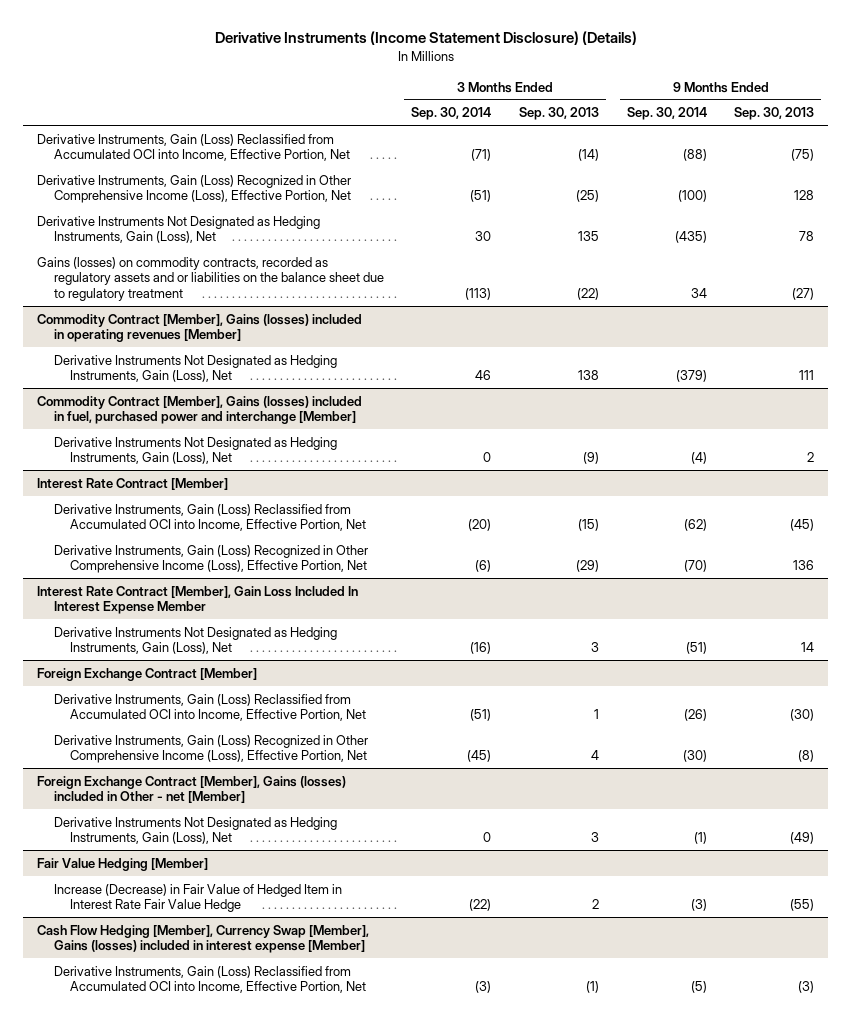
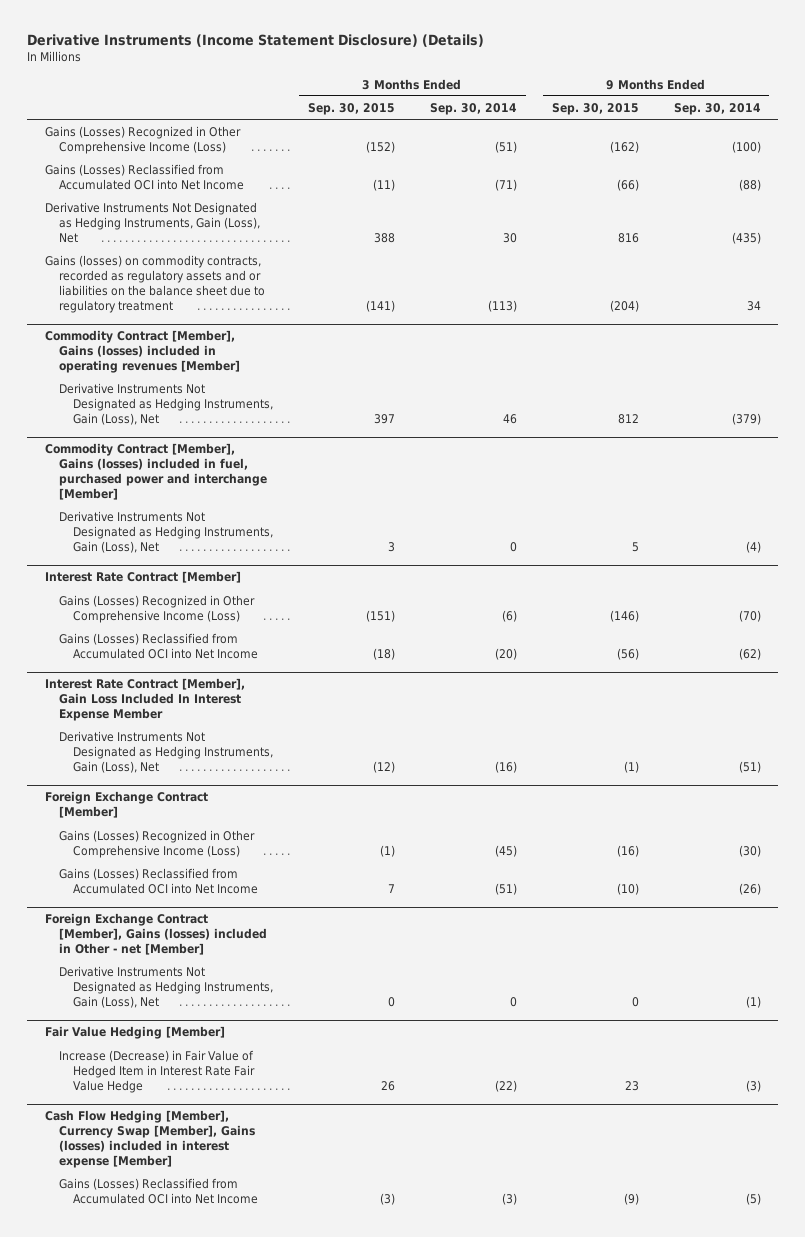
- | 3 Months Ended Sep. 30, 2014 | 3 Months Ended Sep. 30, 2013 | 9 Months Ended Sep. 30, 2014 | 9 Months Ended Sep. 30, 2013
+ | 3 Months Ended Sep. 30, 2015 | 3 Months Ended Sep. 30, 2014 | 9 Months Ended Sep. 30, 2015 | 9 Months Ended Sep. 30, 2014
- Derivative Instruments, Gain (Loss) Reclassified from Accumulated OCI into Income, Effective Portion, Net | (71) | (14) | (88) | (75)
- Derivative Instruments, Gain (Loss) Recognized in Other Comprehensive Income (Loss), Effective Portion, Net | (51) | (25) | (100) | 128
+ Gains (Losses) Recognized in Other Comprehensive Income (Loss) | (152) | (51) | (162) | (100)
+ Gains (Losses) Reclassified from Accumulated OCI into Net Income | (11) | (71) | (66) | (88)
@ Interest Rate Contract [Member]
- Derivative Instruments, Gain (Loss) Reclassified from Accumulated OCI into Income, Effective Portion, Net | (20) | (15) | (62) | (45)
- Derivative Instruments, Gain (Loss) Recognized in Other Comprehensive Income (Loss), Effective Portion, Net | (6) | (29) | (70) | 136
+ Gains (Losses) Recognized in Other Comprehensive Income (Loss) | (151) | (6) | (146) | (70)
+ Gains (Losses) Reclassified from Accumulated OCI into Net Income | (18) | (20) | (56) | (62)
@ Foreign Exchange Contract [Member]
- Derivative Instruments, Gain (Loss) Reclassified from Accumulated OCI into Income, Effective Portion, Net | (51) | 1 | (26) | (30)
- Derivative Instruments, Gain (Loss) Recognized in Other Comprehensive Income (Loss), Effective Portion, Net | (45) | 4 | (30) | (8)
+ Gains (Losses) Recognized in Other Comprehensive Income (Loss) | (1) | (45) | (16) | (30)
+ Gains (Losses) Reclassified from Accumulated OCI into Net Income | 7 | (51) | (10) | (26)
@ Cash Flow Hedging [Member], Currency Swap [Member], Gains (losses) included in interest expense [Member]
- Derivative Instruments, Gain (Loss) Reclassified from Accumulated OCI into Income, Effective Portion, Net | (3) | (1) | (5) | (3)
+ Gains (Losses) Reclassified from Accumulated OCI into Net Income | (3) | (3) | (9) | (5)

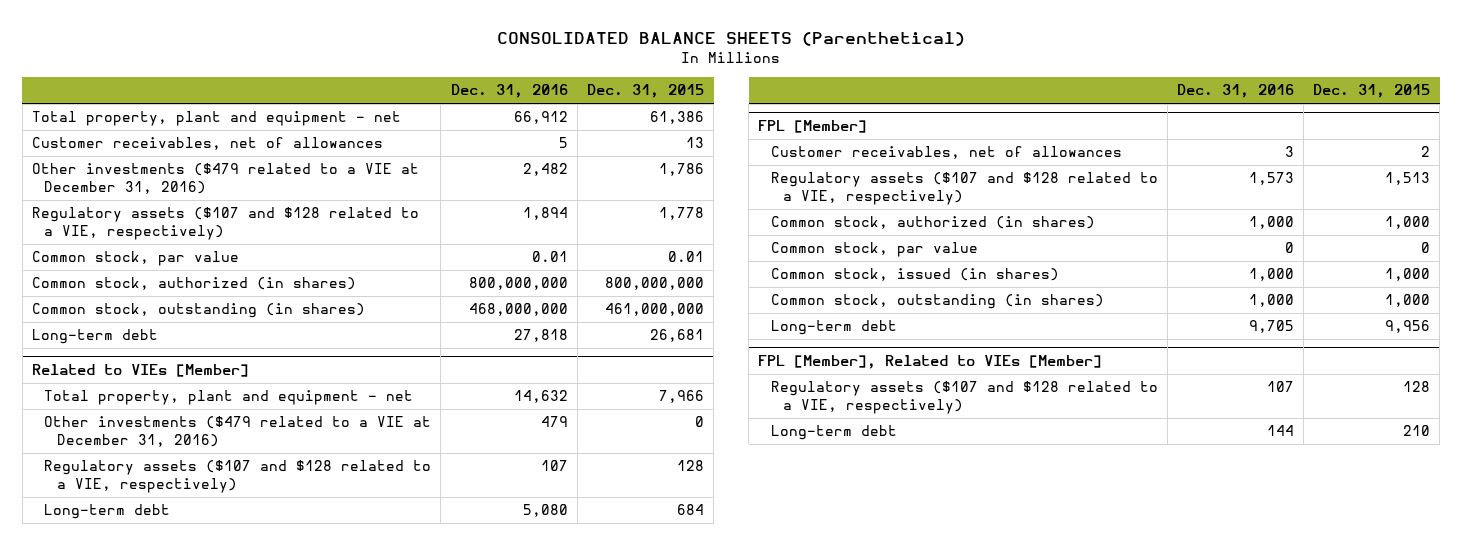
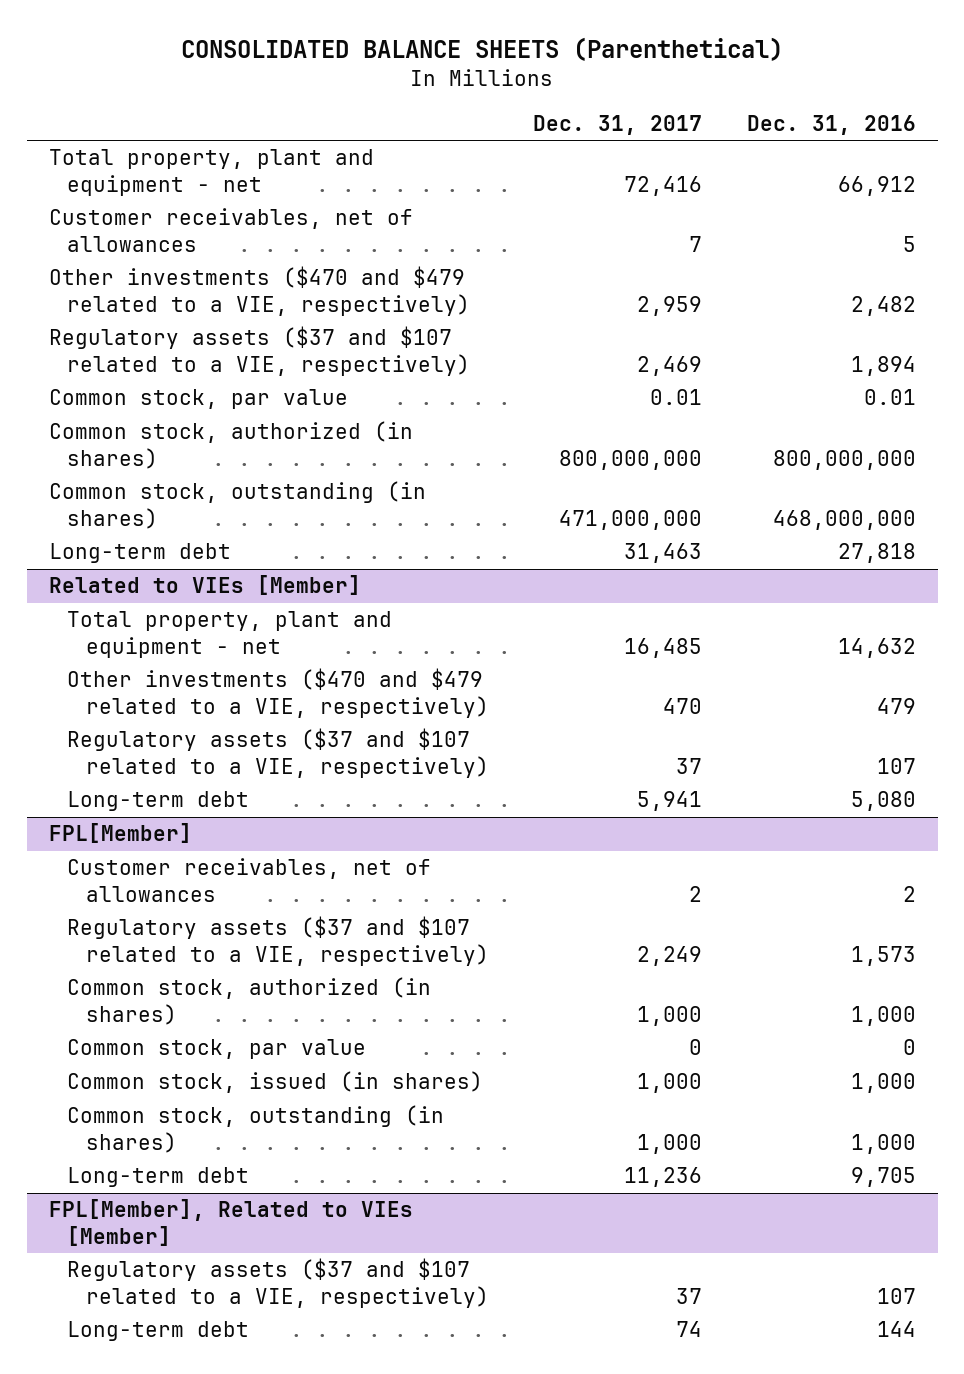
- | Dec. 31, 2016 | Dec. 31, 2015
+ | Dec. 31, 2017 | Dec. 31, 2016
- Other investments ($479 related to a VIE at December 31, 2016) | 2,482 | 1,786
- Regulatory assets ($107 and $128 related to a VIE, respectively) | 1,894 | 1,778
+ Other investments ($470 and $479 related to a VIE, respectively) | 2,959 | 2,482
+ Regulatory assets ($37 and $107 related to a VIE, respectively) | 2,469 | 1,894
@ Related to VIEs [Member]
- Other investments ($479 related to a VIE at December 31, 2016) | 479 | 0
- Regulatory assets ($107 and $128 related to a VIE, respectively) | 107 | 128
+ Other investments ($470 and $479 related to a VIE, respectively) | 470 | 479
+ Regulatory assets ($37 and $107 related to a VIE, respectively) | 37 | 107
- FPL [Member]
- Customer receivables, net of allowances | 3 | 2
- Regulatory assets ($107 and $128 related to a VIE, respectively) | 1,573 | 1,513
+ FPL[Member]
+ Customer receivables, net of allowances | 2 | 2
+ Regulatory assets ($37 and $107 related to a VIE, respectively) | 2,249 | 1,573
- FPL [Member], Related to VIEs [Member]
- Regulatory assets ($107 and $128 related to a VIE, respectively) | 107 | 128
+ FPL[Member], Related to VIEs [Member]
+ Regulatory assets ($37 and $107 related to a VIE, respectively) | 37 | 107

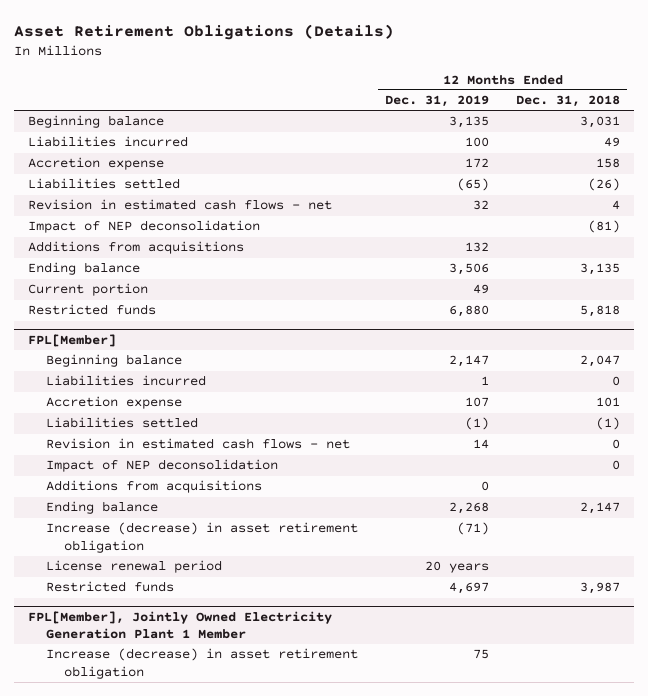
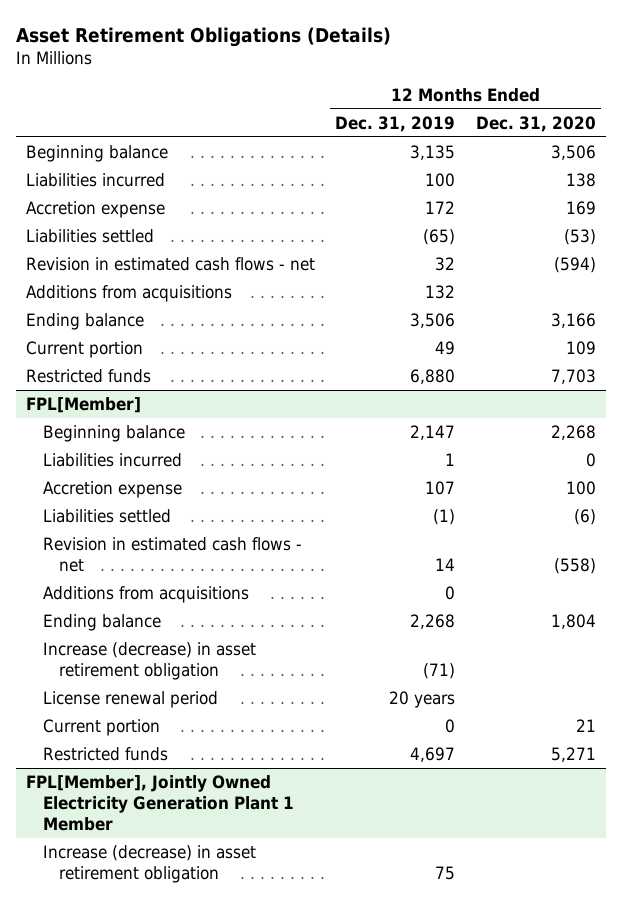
- | 12 Months Ended Dec. 31, 2019 | 12 Months Ended Dec. 31, 2018
+ | 12 Months Ended Dec. 31, 2019 | 12 Months Ended Dec. 31, 2020
- Impact of NEP deconsolidation | | (81)
@ FPL[Member]
- Impact of NEP deconsolidation | | 0
+ Current portion | 0 | 21

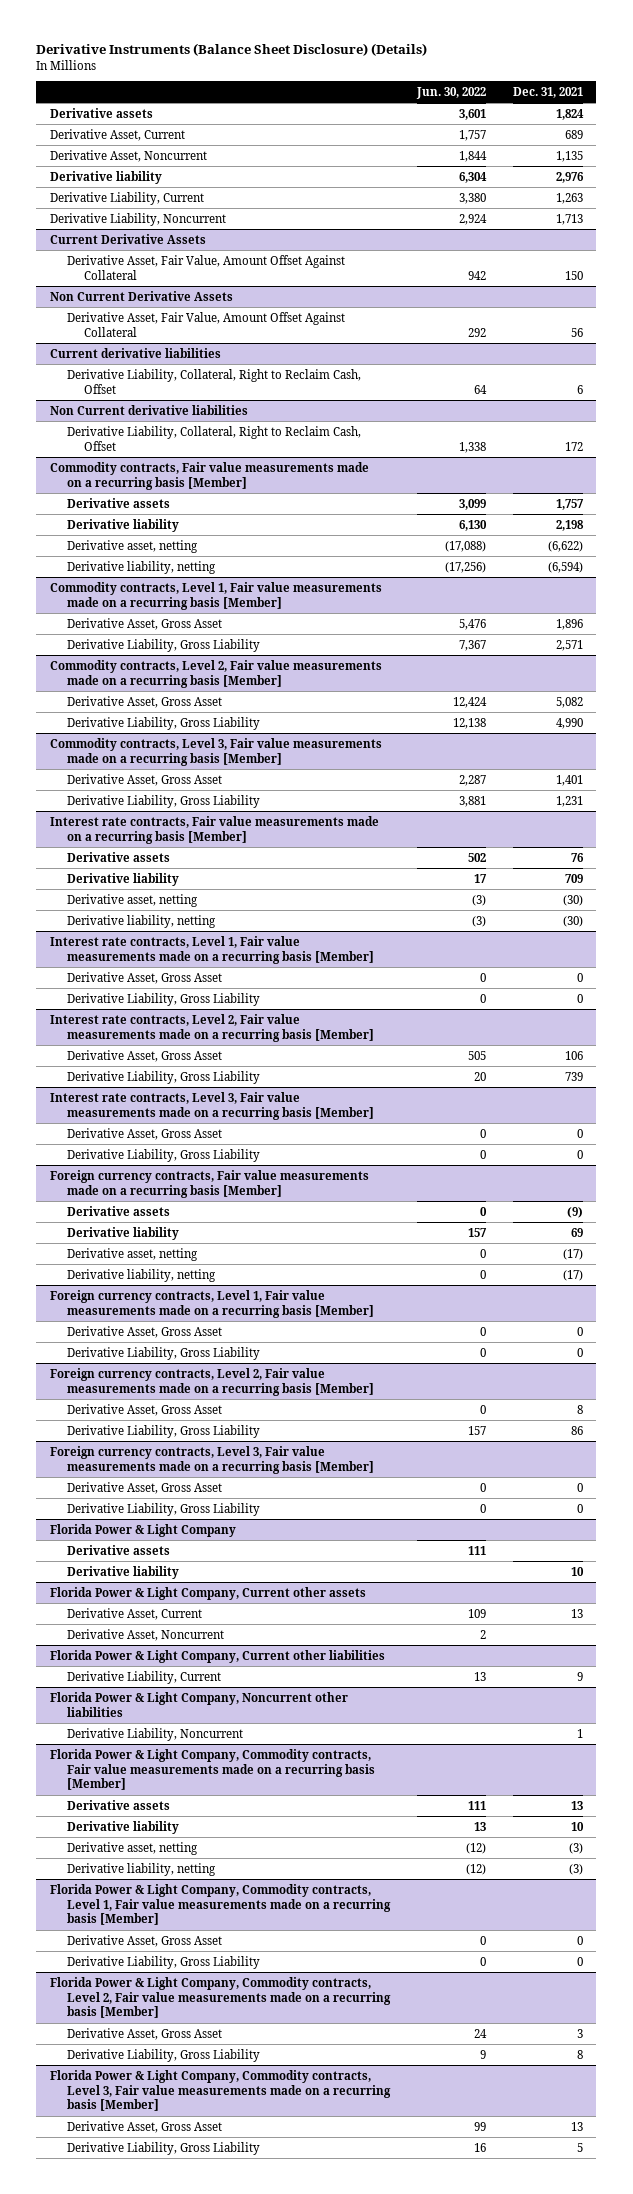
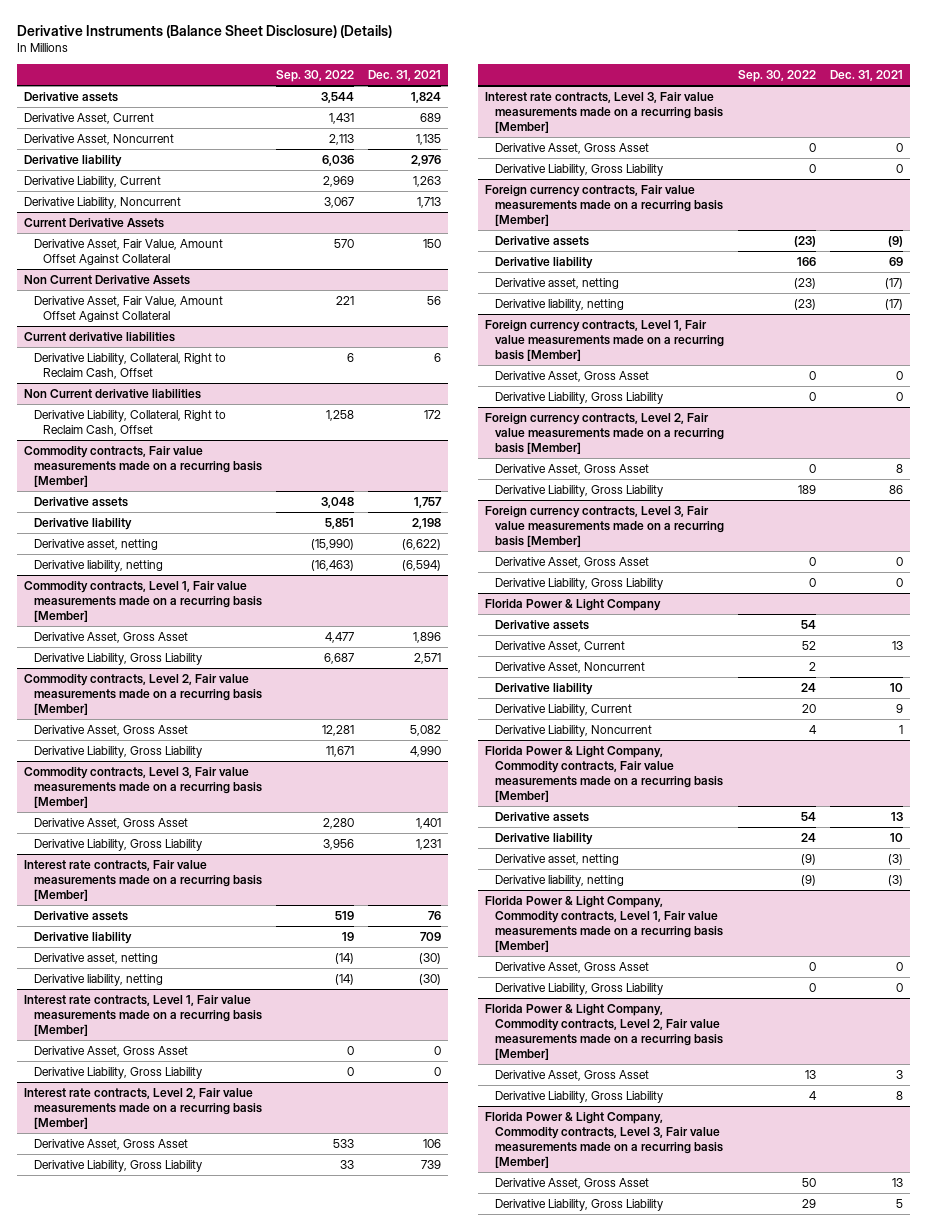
- | Jun. 30, 2022 | Dec. 31, 2021
+ | Sep. 30, 2022 | Dec. 31, 2021
- Florida Power & Light Company, Current other assets
- Florida Power & Light Company, Current other liabilities
@ Florida Power & Light Company
moved down: Derivative liability | 24 | 10
- Florida Power & Light Company, Noncurrent other liabilities

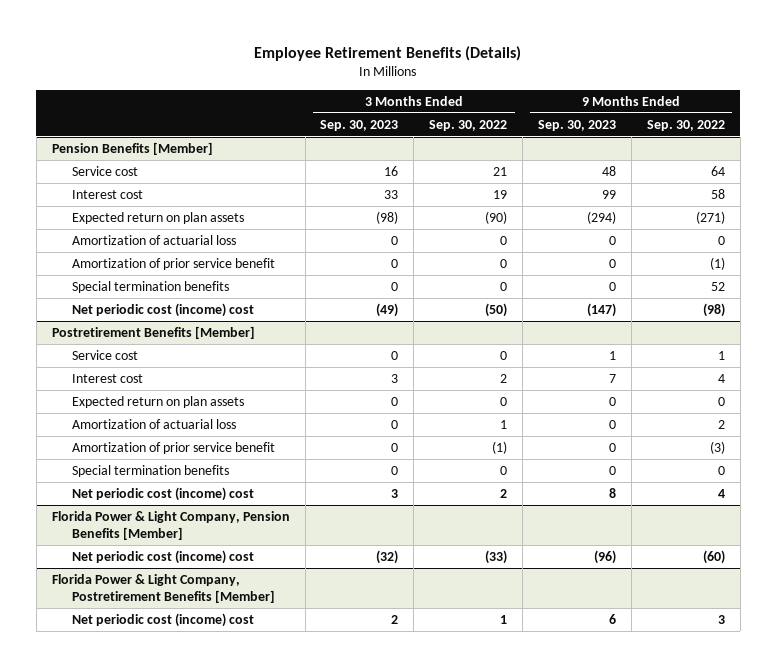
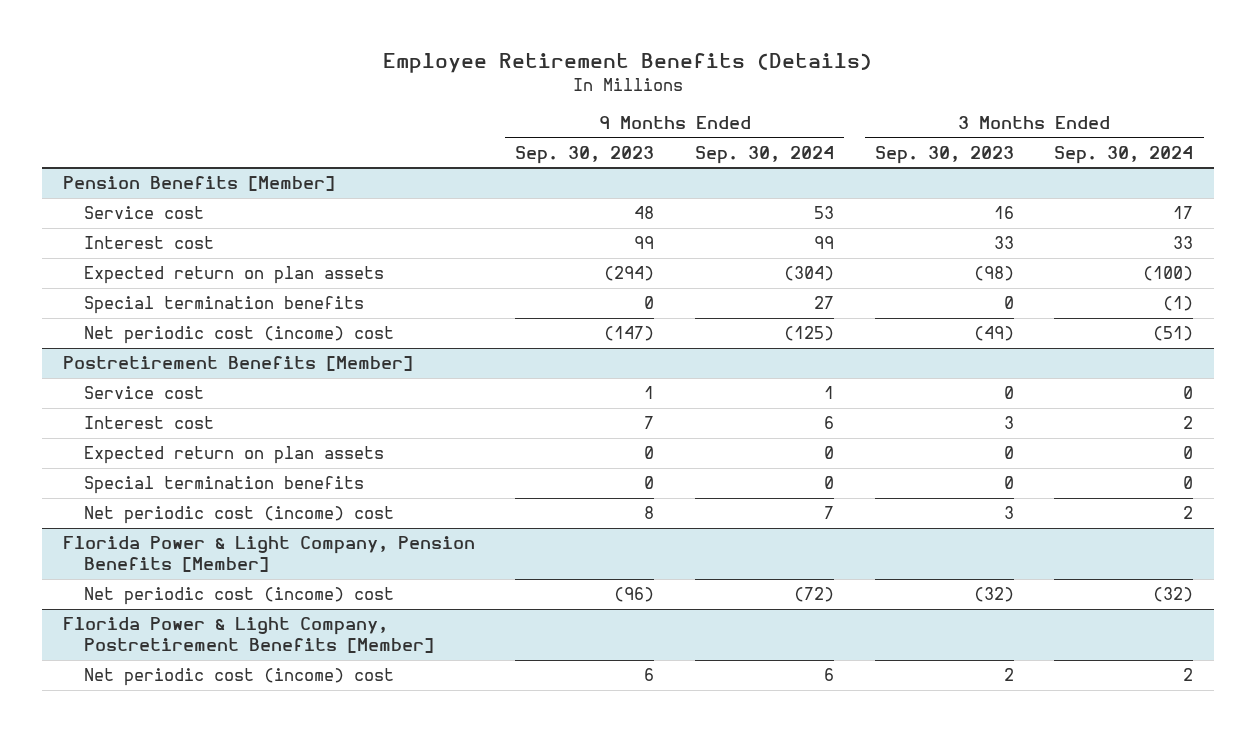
- | 3 Months Ended Sep. 30, 2023 | 3 Months Ended Sep. 30, 2022 | 9 Months Ended Sep. 30, 2023 | 9 Months Ended Sep. 30, 2022
+ | 9 Months Ended Sep. 30, 2023 | 9 Months Ended Sep. 30, 2024 | 3 Months Ended Sep. 30, 2023 | 3 Months Ended Sep. 30, 2024
@ Pension Benefits [Member]
- Amortization of actuarial loss | 0 | 0 | 0 | 0
- Amortization of prior service benefit | 0 | 0 | 0 | (1)
@ Postretirement Benefits [Member]
- Amortization of actuarial loss | 0 | 1 | 0 | 2
- Amortization of prior service benefit | 0 | (1) | 0 | (3)

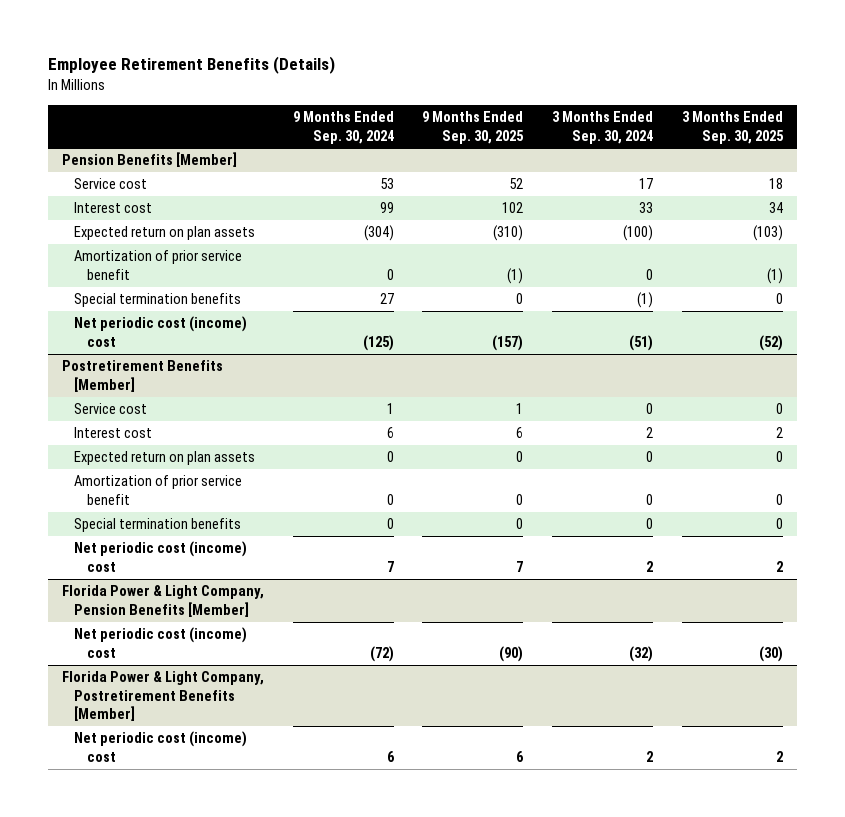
- | 9 Months Ended Sep. 30, 2023 | 9 Months Ended Sep. 30, 2024 | 3 Months Ended Sep. 30, 2023 | 3 Months Ended Sep. 30, 2024
+ | 9 Months Ended Sep. 30, 2024 | 9 Months Ended Sep. 30, 2025 | 3 Months Ended Sep. 30, 2024 | 3 Months Ended Sep. 30, 2025
@ Pension Benefits [Member]
+ Amortization of prior service benefit | 0 | (1) | 0 | (1)
@ Postretirement Benefits [Member]
+ Amortization of prior service benefit | 0 | 0 | 0 | 0

